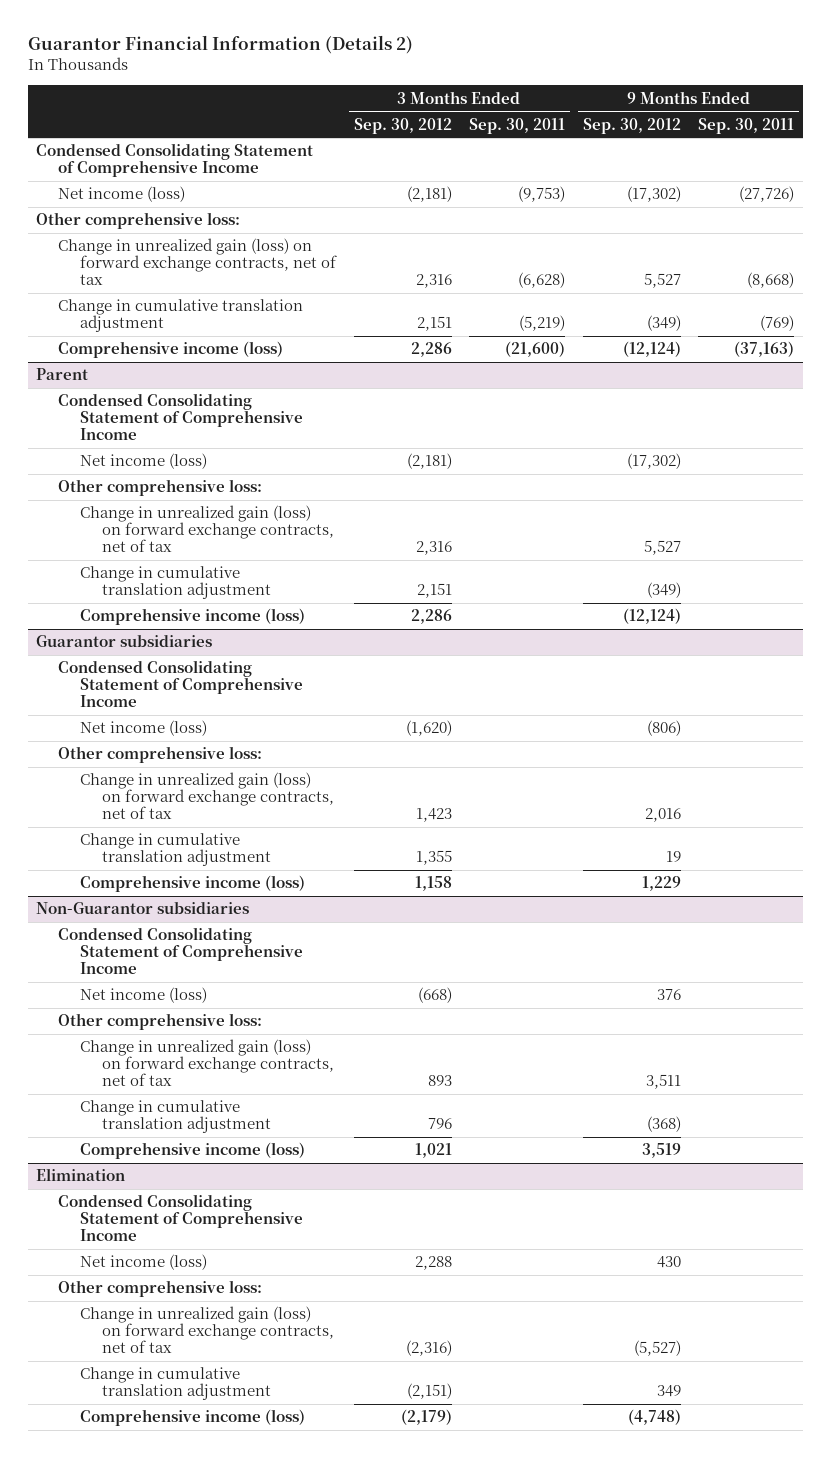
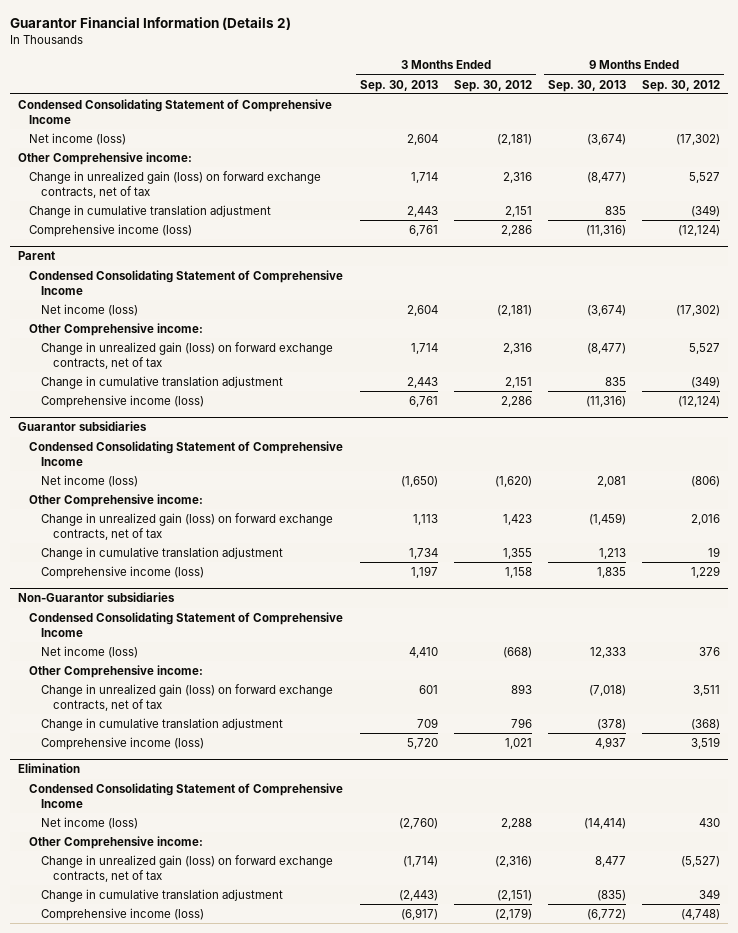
- | 3 Months Ended Sep. 30, 2012 | 3 Months Ended Sep. 30, 2011 | 9 Months Ended Sep. 30, 2012 | 9 Months Ended Sep. 30, 2011
+ | 3 Months Ended Sep. 30, 2013 | 3 Months Ended Sep. 30, 2012 | 9 Months Ended Sep. 30, 2013 | 9 Months Ended Sep. 30, 2012
- Other comprehensive loss:
+ Other Comprehensive income:
@ Parent
- Other comprehensive loss:
+ Other Comprehensive income:
@ Guarantor subsidiaries
- Other comprehensive loss:
+ Other Comprehensive income:
@ Non-Guarantor subsidiaries
- Other comprehensive loss:
+ Other Comprehensive income:
@ Elimination
- Other comprehensive loss:
+ Other Comprehensive income:

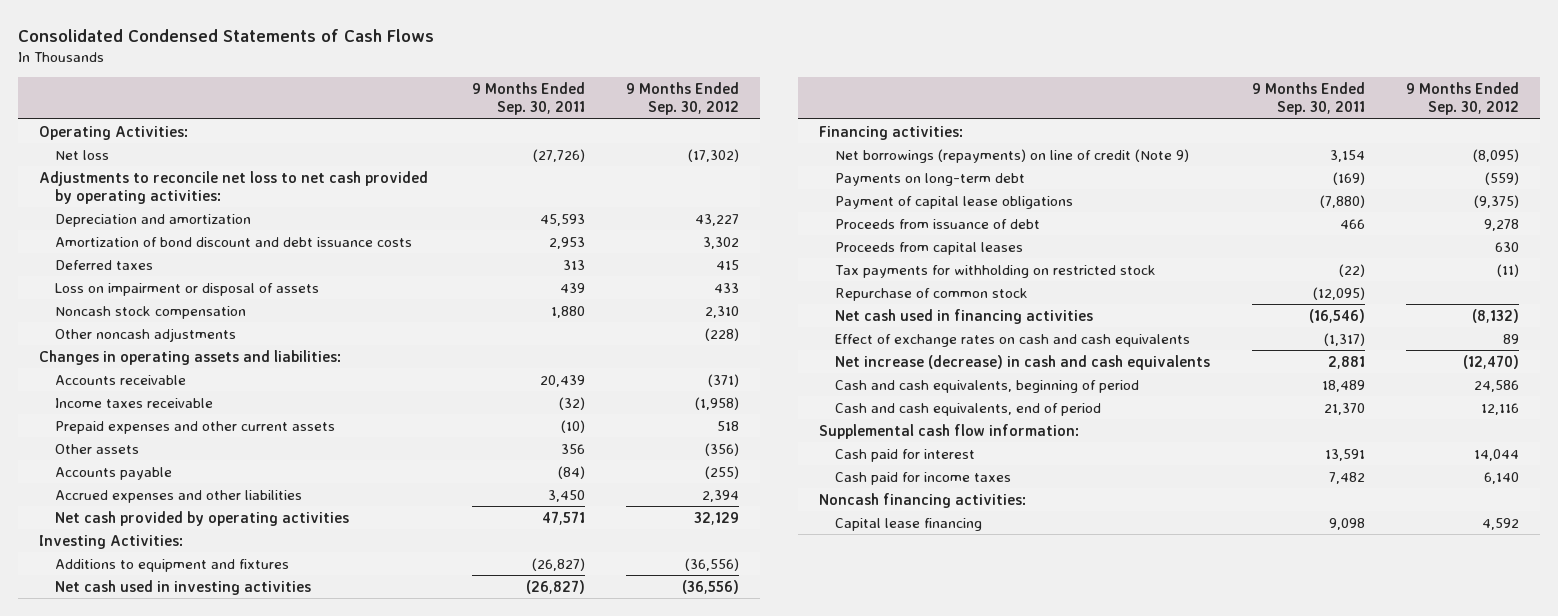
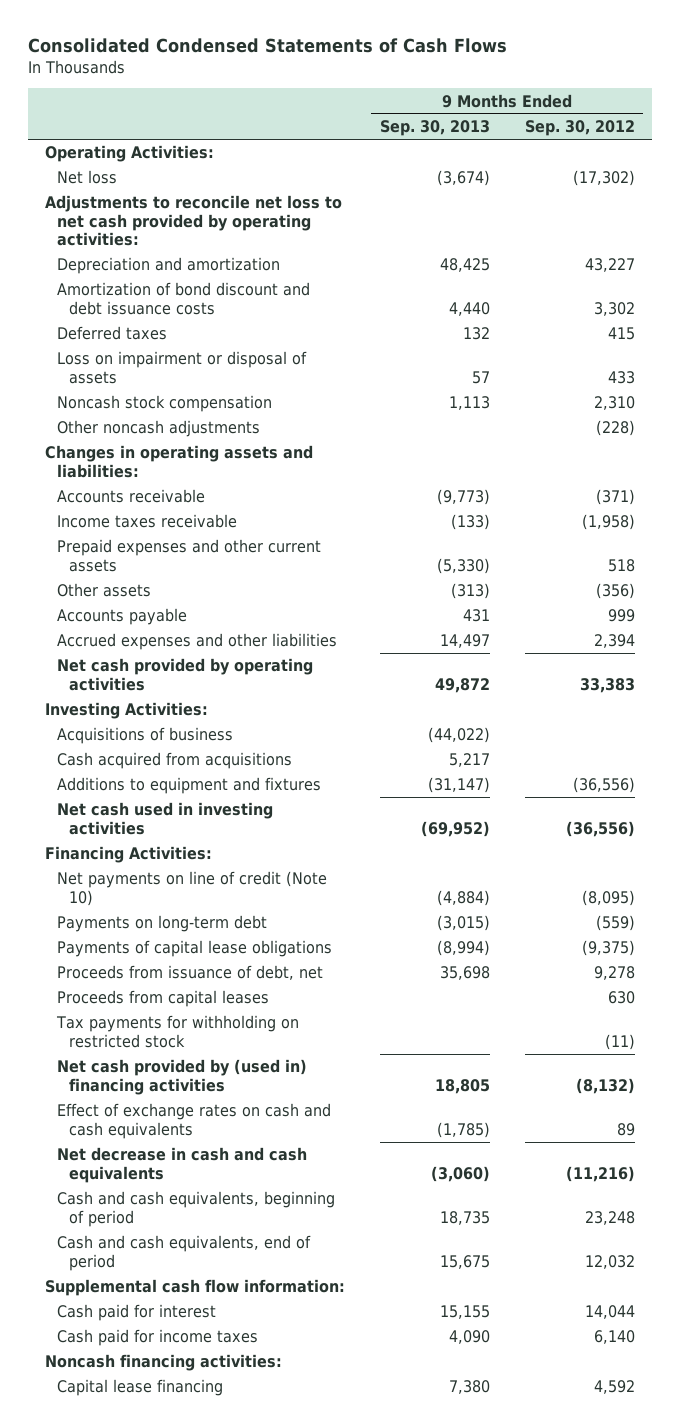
- | 9 Months Ended Sep. 30, 2011 | 9 Months Ended Sep. 30, 2012
+ | 9 Months Ended Sep. 30, 2013 | 9 Months Ended Sep. 30, 2012
- Accounts payable | (84) | (255)
+ Accounts payable | 431 | 999
- Net cash provided by operating activities | 47,571 | 32,129
+ Net cash provided by operating activities | 49,872 | 33,383
+ Acquisitions of business | (44,022) |
+ Cash acquired from acquisitions | 5,217 |
- Financing activities:
- Net borrowings (repayments) on line of credit (Note 9) | 3,154 | (8,095)
+ Financing Activities:
+ Net payments on line of credit (Note 10) | (4,884) | (8,095)
- Payment of capital lease obligations | (7,880) | (9,375)
- Proceeds from issuance of debt | 466 | 9,278
+ Payments of capital lease obligations | (8,994) | (9,375)
+ Proceeds from issuance of debt, net | 35,698 | 9,278
- Repurchase of common stock | (12,095) |
- Net cash used in financing activities | (16,546) | (8,132)
+ Net cash provided by (used in) financing activities | 18,805 | (8,132)
- Net increase (decrease) in cash and cash equivalents | 2,881 | (12,470)
- Cash and cash equivalents, beginning of period | 18,489 | 24,586
- Cash and cash equivalents, end of period | 21,370 | 12,116
+ Net decrease in cash and cash equivalents | (3,060) | (11,216)
+ Cash and cash equivalents, beginning of period | 18,735 | 23,248
+ Cash and cash equivalents, end of period | 15,675 | 12,032

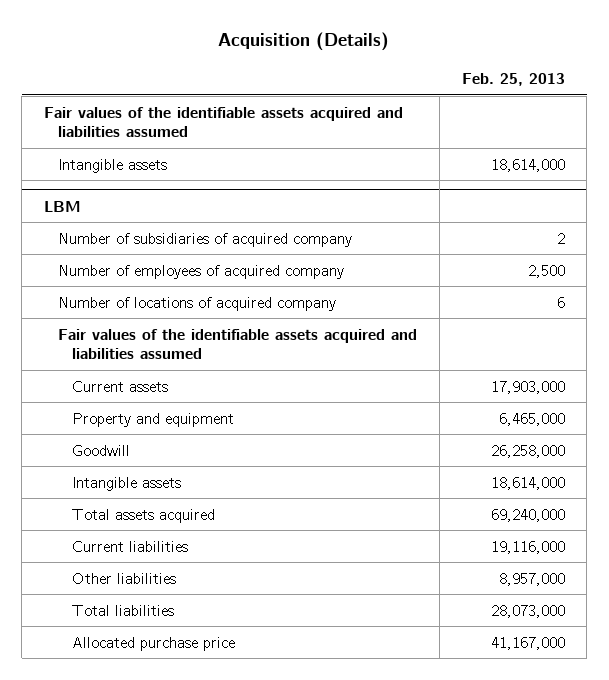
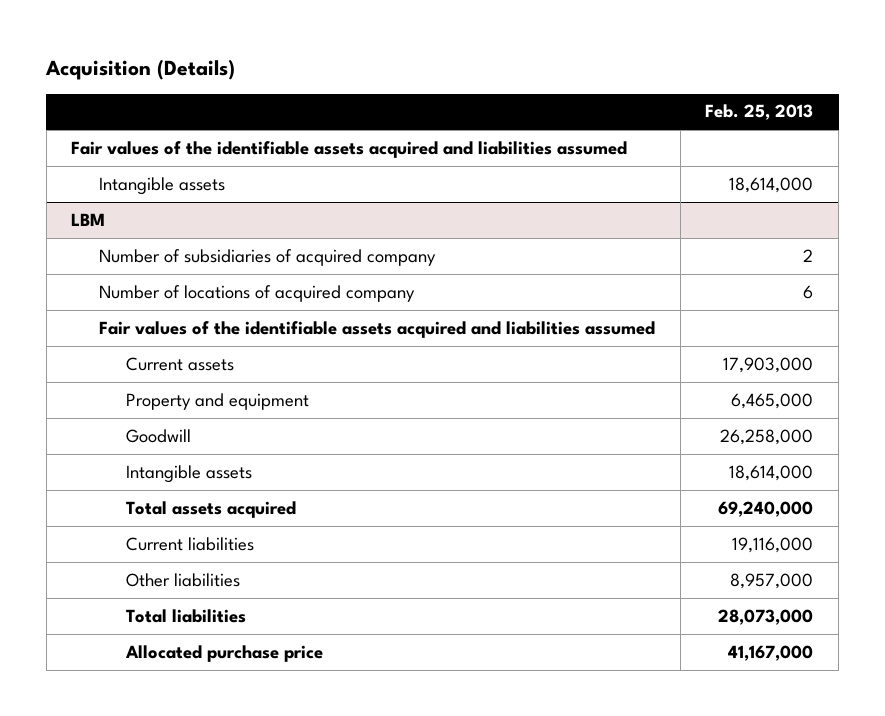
@ LBM
- Number of employees of acquired company | 2,500

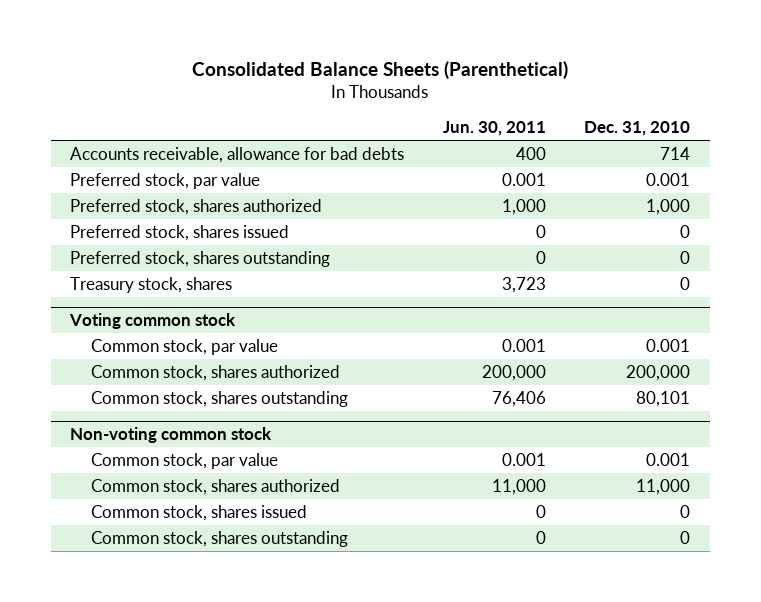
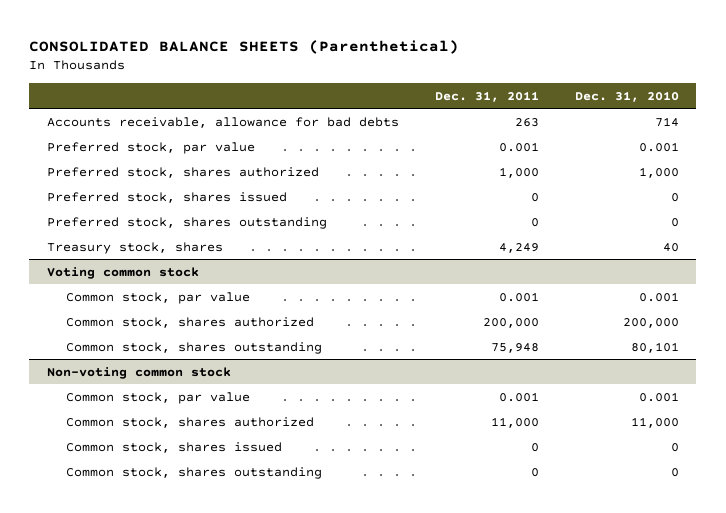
- Consolidated Balance Sheets (Parenthetical)
+ CONSOLIDATED BALANCE SHEETS (Parenthetical)
- | Jun. 30, 2011 | Dec. 31, 2010
+ | Dec. 31, 2011 | Dec. 31, 2010
- Treasury stock, shares | 3,723 | 0
+ Treasury stock, shares | 4,249 | 40

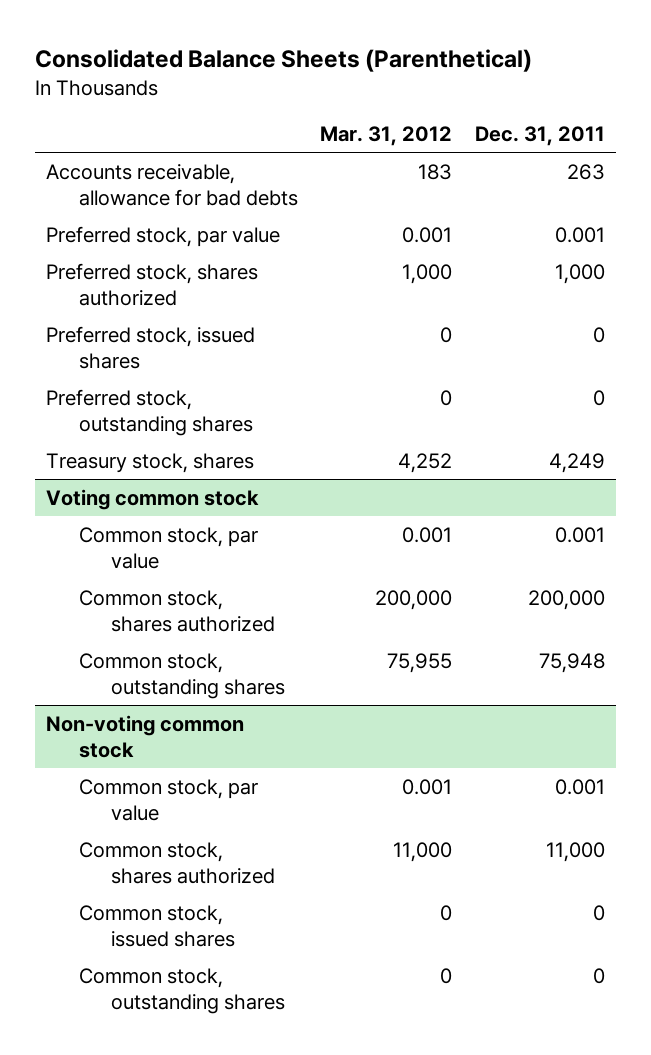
- CONSOLIDATED BALANCE SHEETS (Parenthetical)
+ Consolidated Balance Sheets (Parenthetical)
- | Dec. 31, 2011 | Dec. 31, 2010
+ | Mar. 31, 2012 | Dec. 31, 2011
- Preferred stock, shares issued | 0 | 0
- Preferred stock, shares outstanding | 0 | 0
+ Preferred stock, issued shares | 0 | 0
+ Preferred stock, outstanding shares | 0 | 0
@ Voting common stock
- Common stock, shares outstanding | 75,948 | 80,101
+ Common stock, outstanding shares | 75,955 | 75,948
@ Non-voting common stock
- Common stock, shares issued | 0 | 0
- Common stock, shares outstanding | 0 | 0
+ Common stock, issued shares | 0 | 0
+ Common stock, outstanding shares | 0 | 0

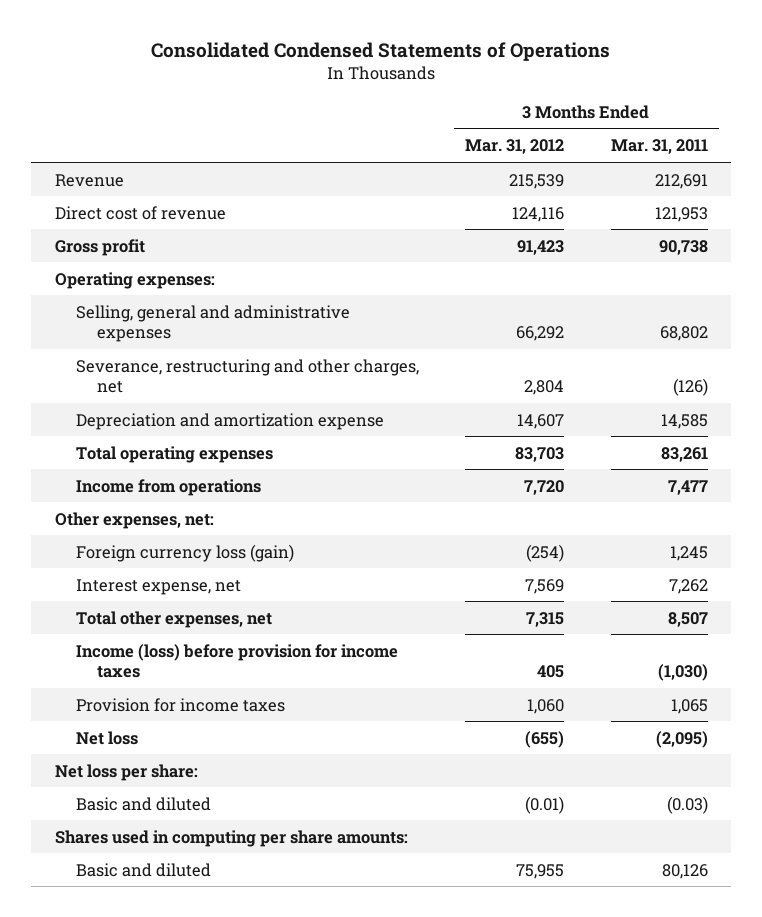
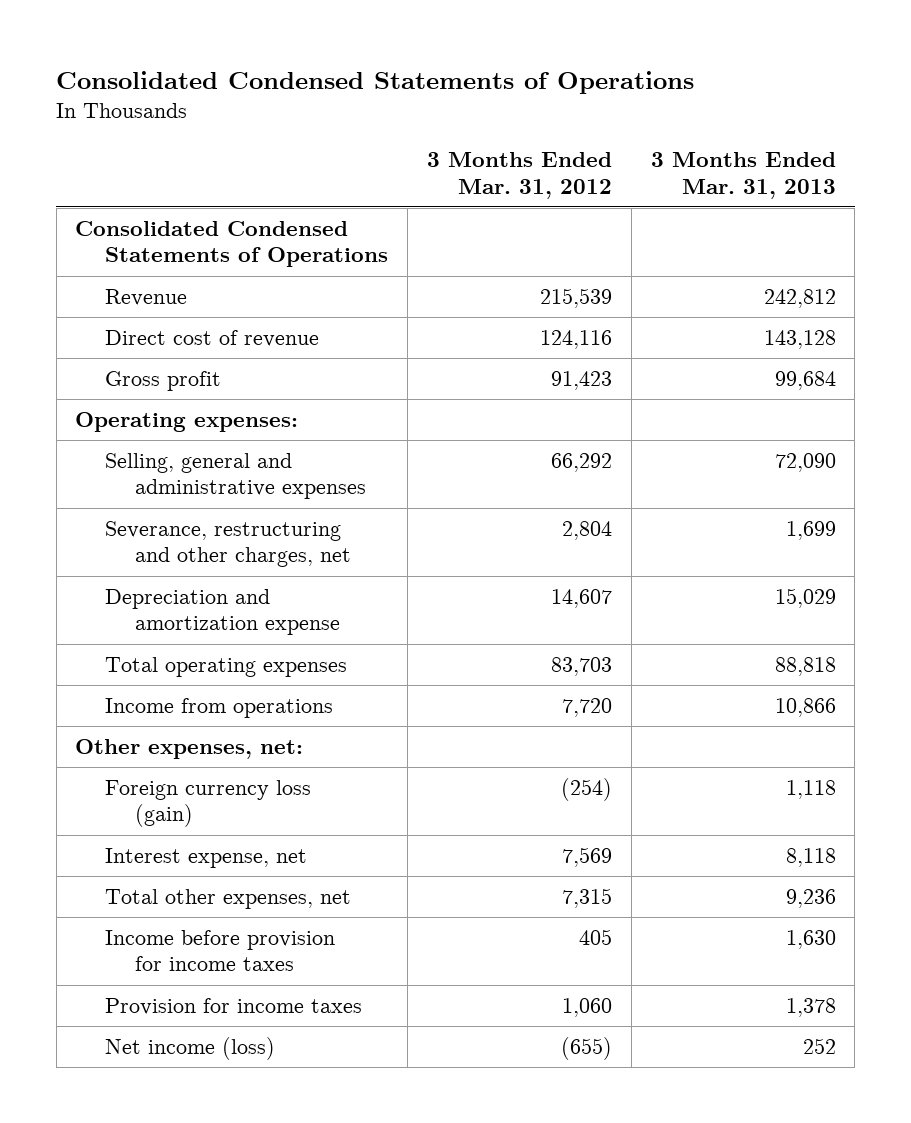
- | 3 Months Ended Mar. 31, 2012 | 3 Months Ended Mar. 31, 2011
+ | 3 Months Ended Mar. 31, 2012 | 3 Months Ended Mar. 31, 2013
+ Consolidated Condensed Statements of Operations
- Income (loss) before provision for income taxes | 405 | (1,030)
+ Income before provision for income taxes | 405 | 1,630
- Net loss | (655) | (2,095)
- Net loss per share:
- Basic and diluted | (0.01) | (0.03)
- Shares used in computing per share amounts:
- Basic and diluted | 75,955 | 80,126
+ Net income (loss) | (655) | 252

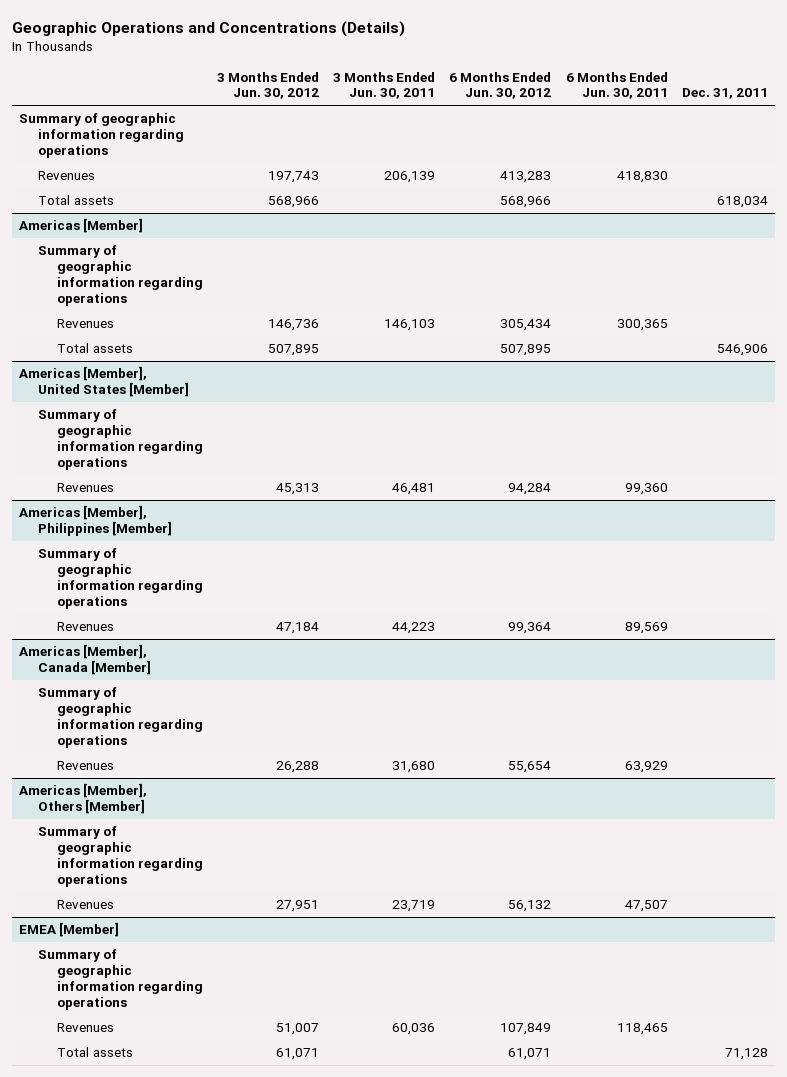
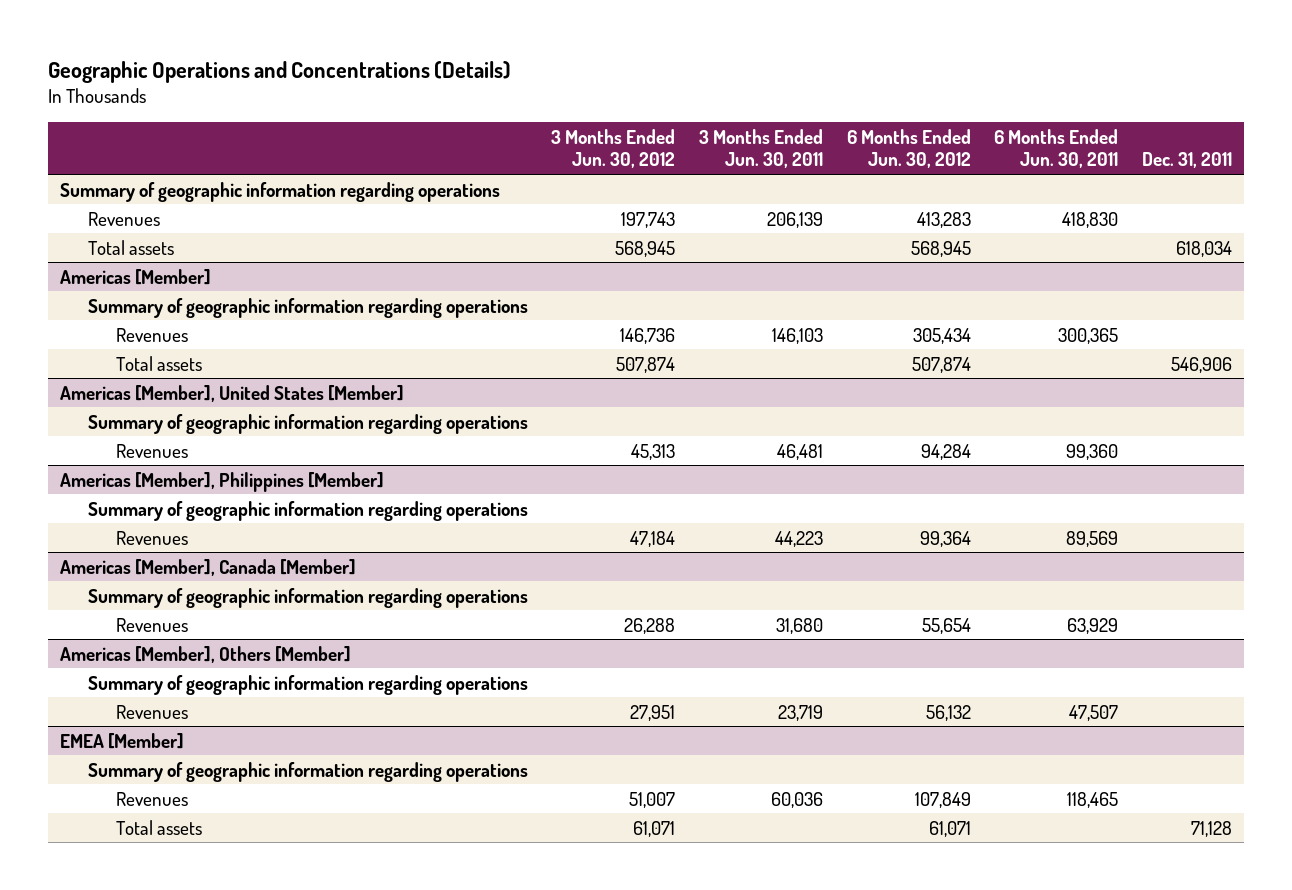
- Total assets | 568,966 | | 568,966 | | 618,034
+ Total assets | 568,945 | | 568,945 | | 618,034
@ Americas [Member]
- Total assets | 507,895 | | 507,895 | | 546,906
+ Total assets | 507,874 | | 507,874 | | 546,906

